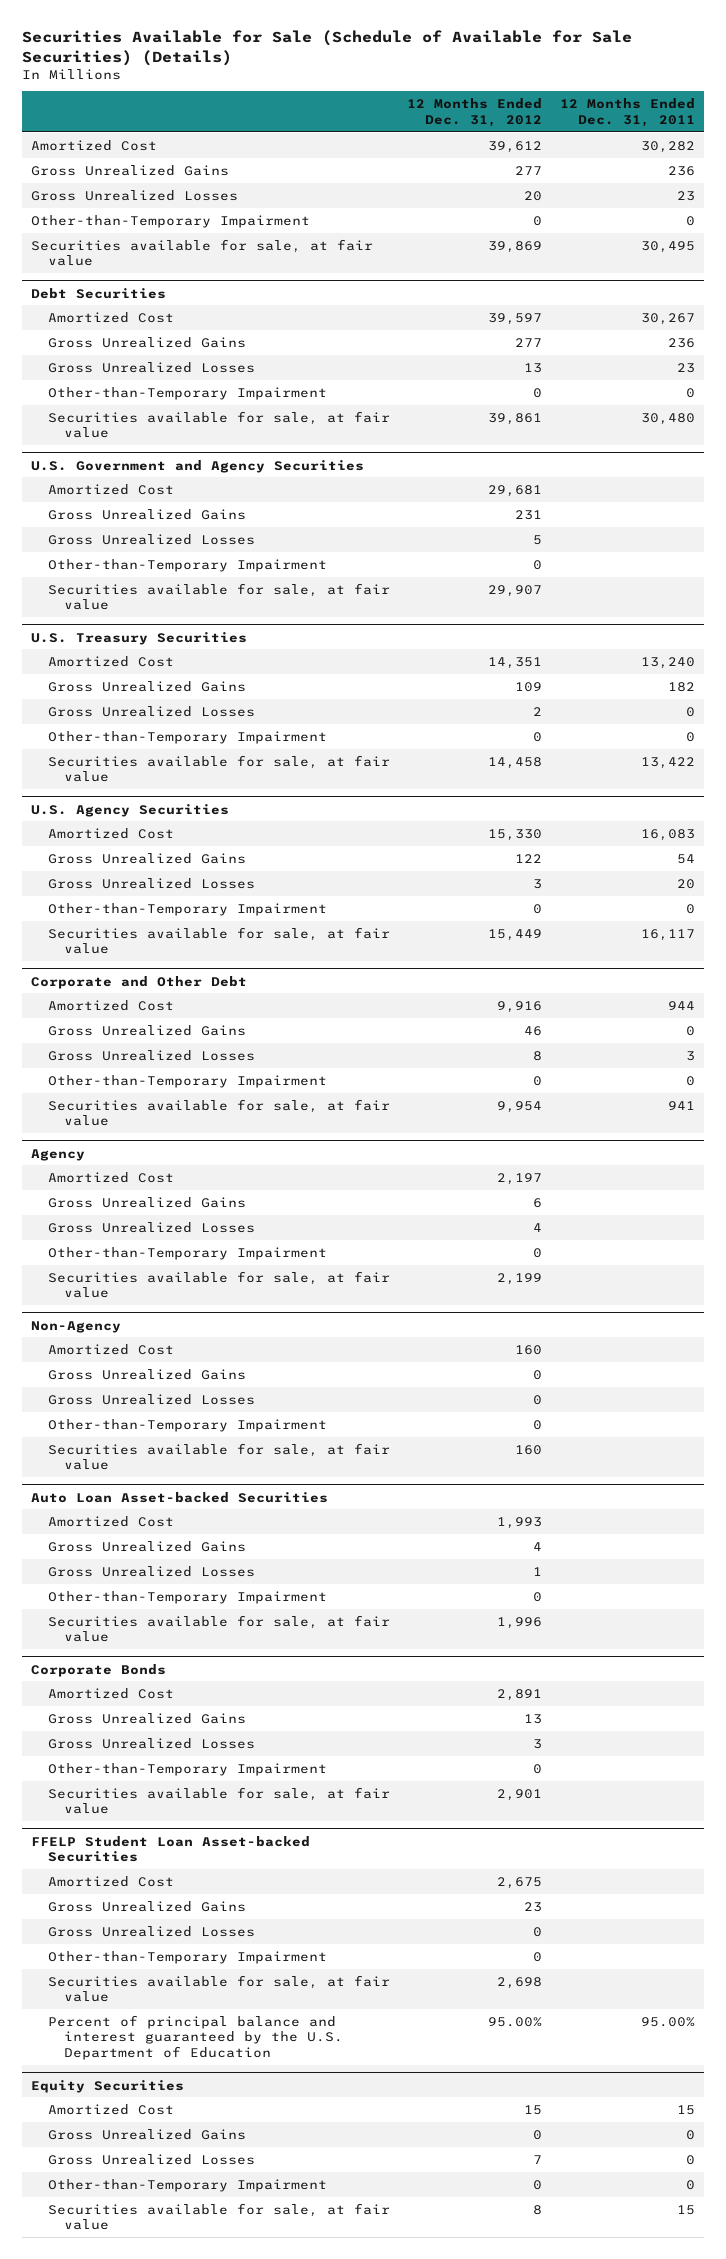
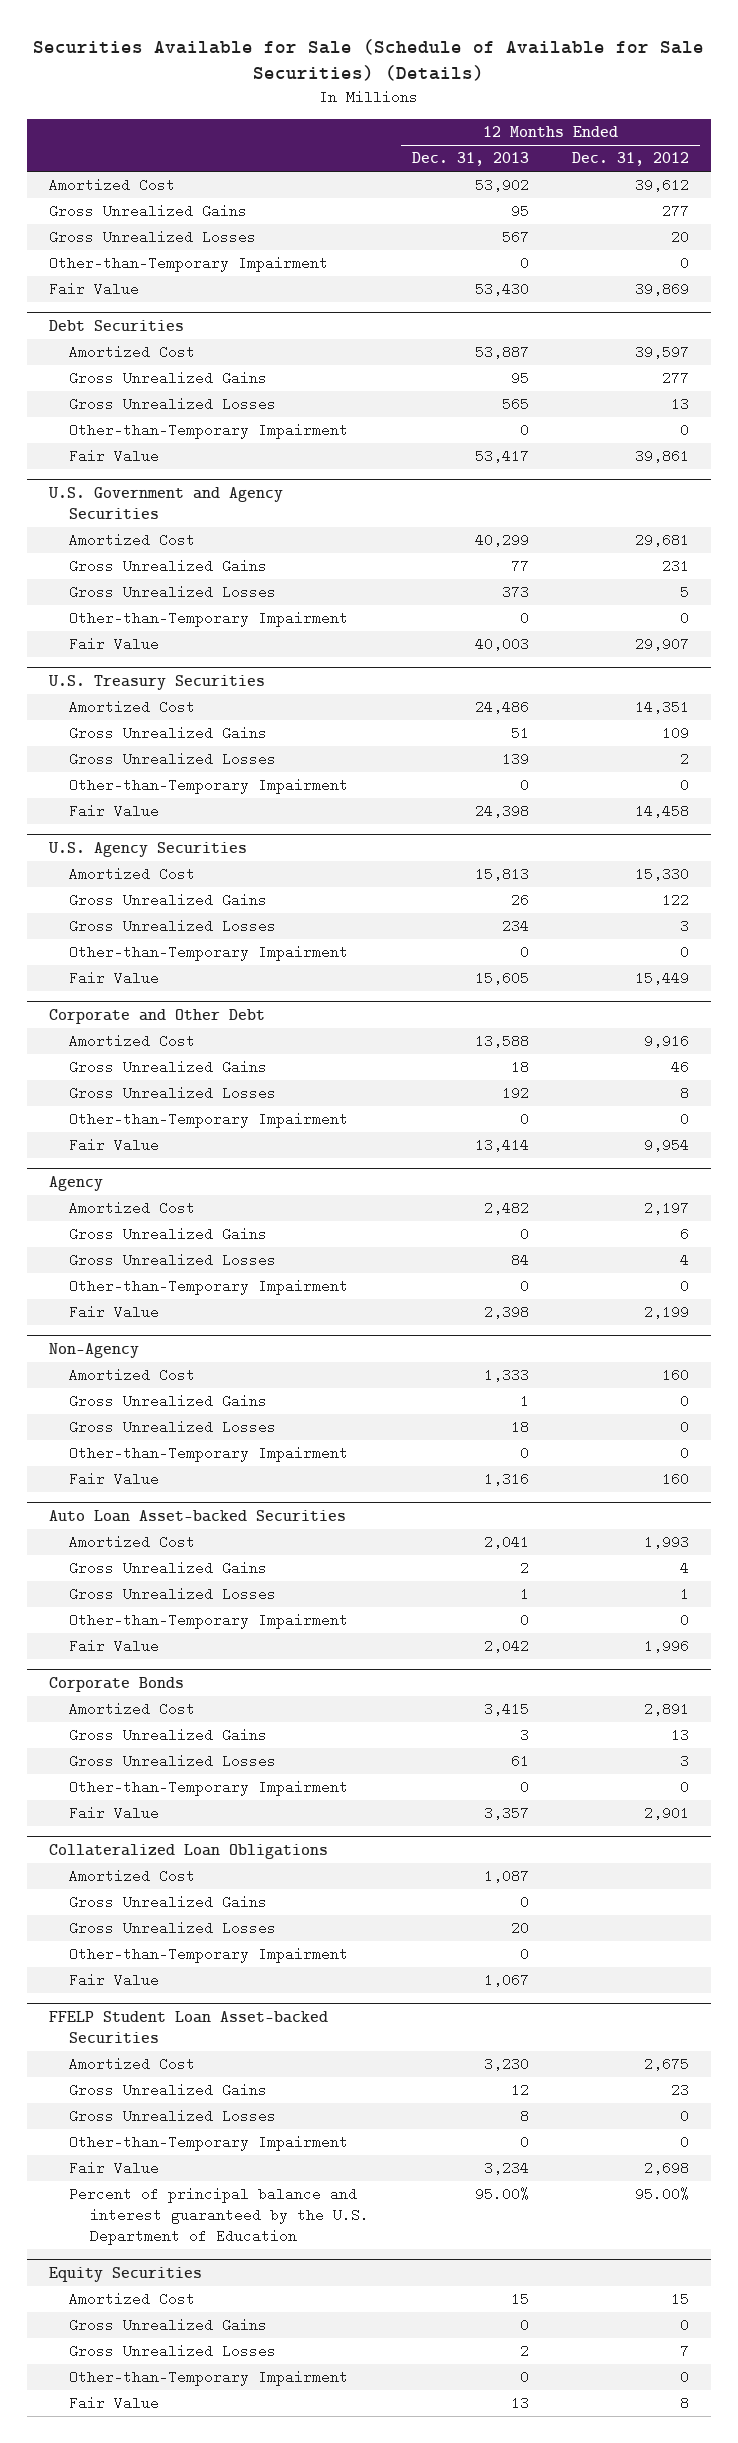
- | 12 Months Ended Dec. 31, 2012 | 12 Months Ended Dec. 31, 2011
+ | 12 Months Ended Dec. 31, 2013 | 12 Months Ended Dec. 31, 2012
- Securities available for sale, at fair value | 39,869 | 30,495
+ Fair Value | 53,430 | 39,869
@ Debt Securities
- Securities available for sale, at fair value | 39,861 | 30,480
+ Fair Value | 53,417 | 39,861
@ U.S. Government and Agency Securities
- Securities available for sale, at fair value | 29,907 |
+ Fair Value | 40,003 | 29,907
@ U.S. Treasury Securities
- Securities available for sale, at fair value | 14,458 | 13,422
+ Fair Value | 24,398 | 14,458
@ U.S. Agency Securities
- Securities available for sale, at fair value | 15,449 | 16,117
+ Fair Value | 15,605 | 15,449
@ Corporate and Other Debt
- Securities available for sale, at fair value | 9,954 | 941
+ Fair Value | 13,414 | 9,954
@ Agency
- Securities available for sale, at fair value | 2,199 |
+ Fair Value | 2,398 | 2,199
@ Non-Agency
- Securities available for sale, at fair value | 160 |
+ Fair Value | 1,316 | 160
@ Auto Loan Asset-backed Securities
- Securities available for sale, at fair value | 1,996 |
+ Fair Value | 2,042 | 1,996
@ Corporate Bonds
- Securities available for sale, at fair value | 2,901 |
+ Fair Value | 3,357 | 2,901
+ Collateralized Loan Obligations
+ Amortized Cost | 1,087 |
+ Gross Unrealized Gains | 0 |
+ Gross Unrealized Losses | 20 |
+ Other-than-Temporary Impairment | 0 |
+ Fair Value | 1,067 |
@ FFELP Student Loan Asset-backed Securities
- Securities available for sale, at fair value | 2,698 |
+ Fair Value | 3,234 | 2,698
@ Equity Securities
- Securities available for sale, at fair value | 8 | 15
+ Fair Value | 13 | 8

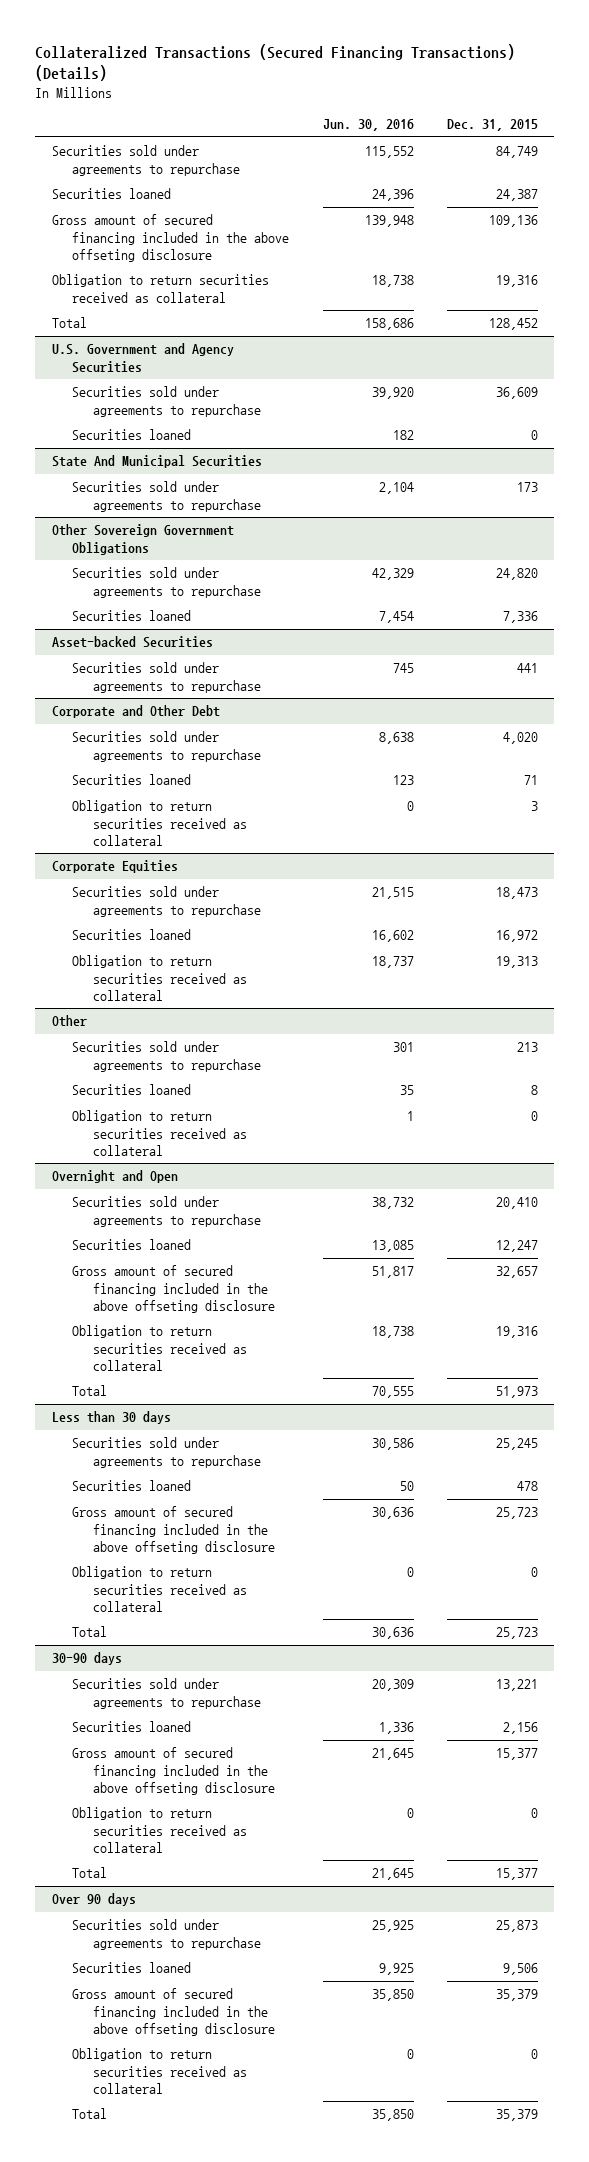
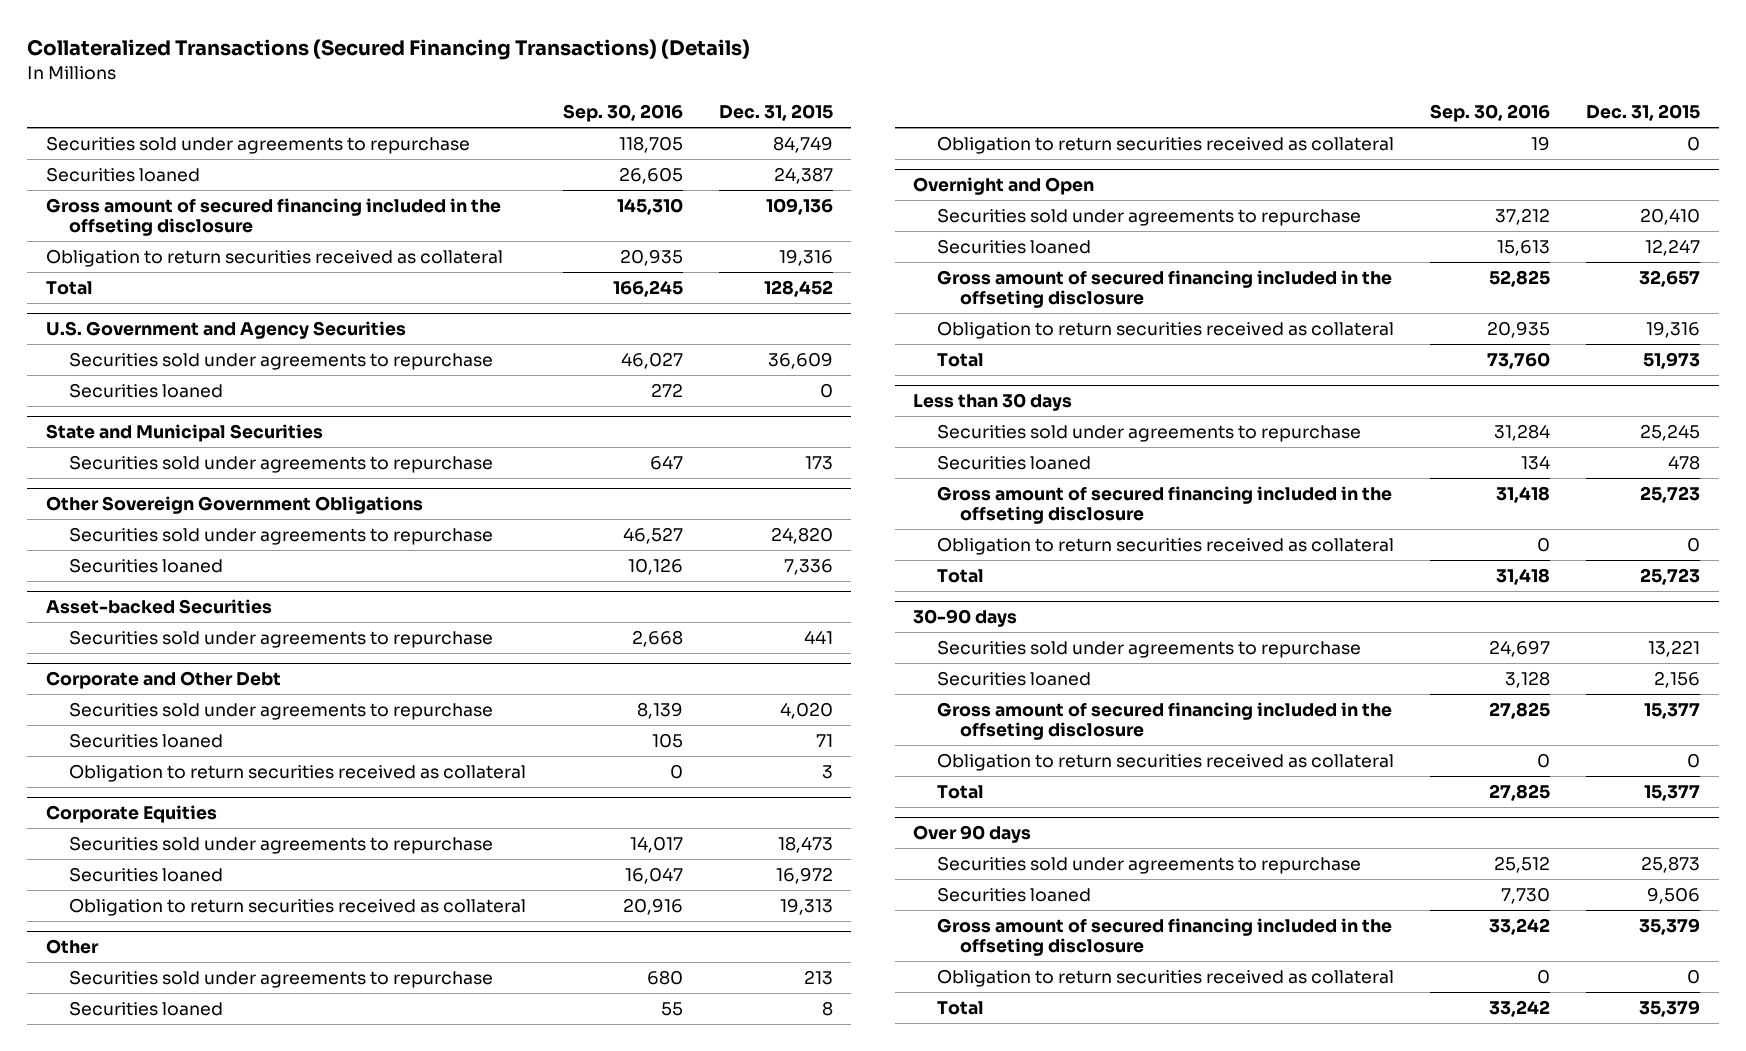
- | Jun. 30, 2016 | Dec. 31, 2015
+ | Sep. 30, 2016 | Dec. 31, 2015
- Gross amount of secured financing included in the above offseting disclosure | 139,948 | 109,136
+ Gross amount of secured financing included in the offseting disclosure | 145,310 | 109,136
- State And Municipal Securities
+ State and Municipal Securities
@ Overnight and Open
- Gross amount of secured financing included in the above offseting disclosure | 51,817 | 32,657
+ Gross amount of secured financing included in the offseting disclosure | 52,825 | 32,657
@ Less than 30 days
- Gross amount of secured financing included in the above offseting disclosure | 30,636 | 25,723
+ Gross amount of secured financing included in the offseting disclosure | 31,418 | 25,723
@ 30-90 days
- Gross amount of secured financing included in the above offseting disclosure | 21,645 | 15,377
+ Gross amount of secured financing included in the offseting disclosure | 27,825 | 15,377
@ Over 90 days
- Gross amount of secured financing included in the above offseting disclosure | 35,850 | 35,379
+ Gross amount of secured financing included in the offseting disclosure | 33,242 | 35,379

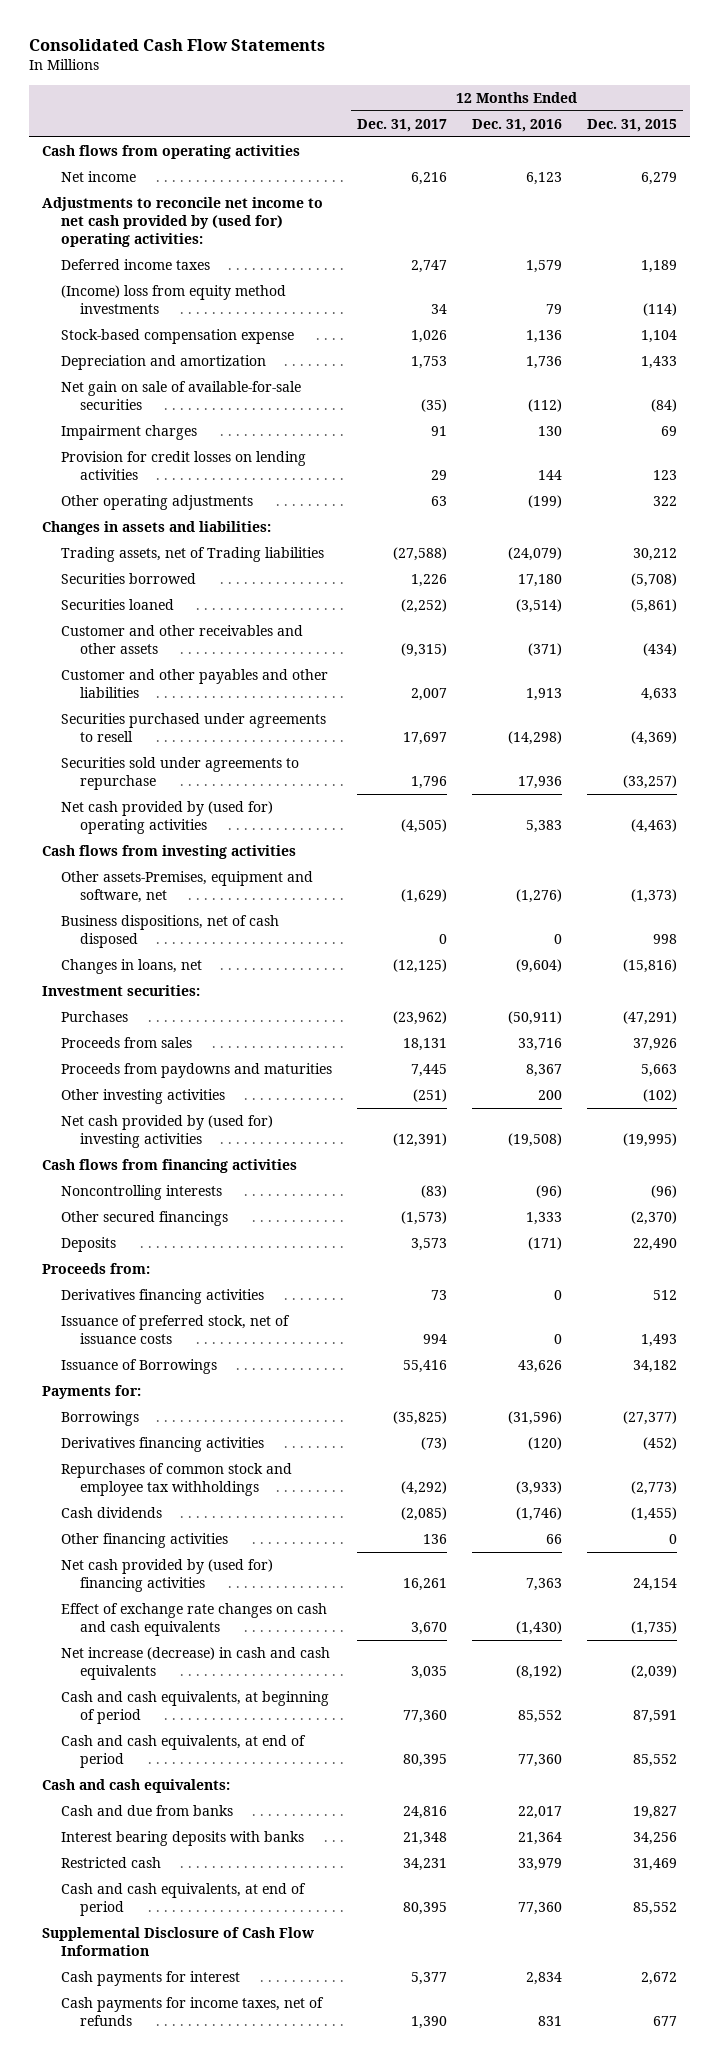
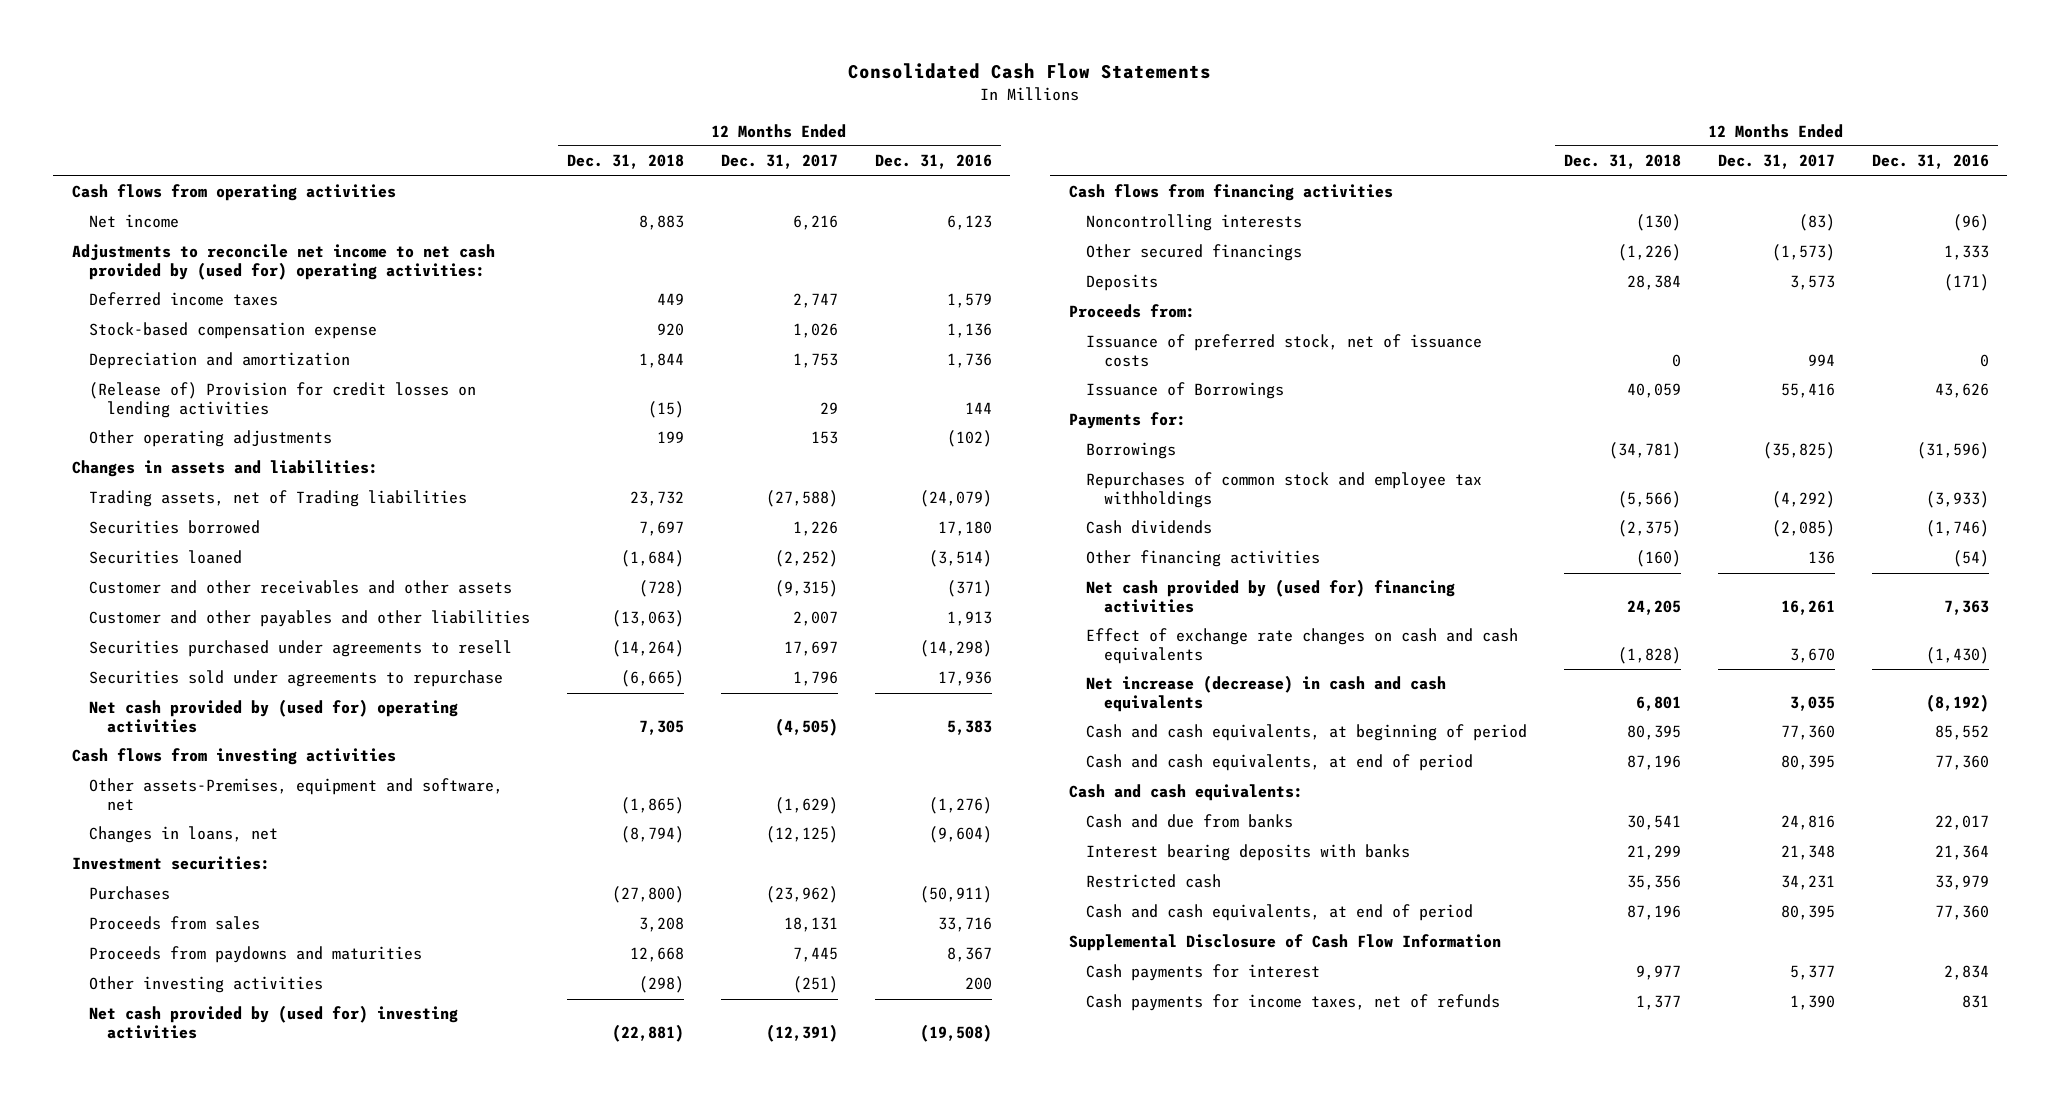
- | 12 Months Ended Dec. 31, 2017 | 12 Months Ended Dec. 31, 2016 | 12 Months Ended Dec. 31, 2015
+ | 12 Months Ended Dec. 31, 2018 | 12 Months Ended Dec. 31, 2017 | 12 Months Ended Dec. 31, 2016
- (Income) loss from equity method investments | 34 | 79 | (114)
- Net gain on sale of available-for-sale securities | (35) | (112) | (84)
- Impairment charges | 91 | 130 | 69
- Provision for credit losses on lending activities | 29 | 144 | 123
- Other operating adjustments | 63 | (199) | 322
+ (Release of) Provision for credit losses on lending activities | (15) | 29 | 144
+ Other operating adjustments | 199 | 153 | (102)
- Business dispositions, net of cash disposed | 0 | 0 | 998
- Derivatives financing activities | 73 | 0 | 512
- Derivatives financing activities | (73) | (120) | (452)
- Other financing activities | 136 | 66 | 0
+ Other financing activities | (160) | 136 | (54)

